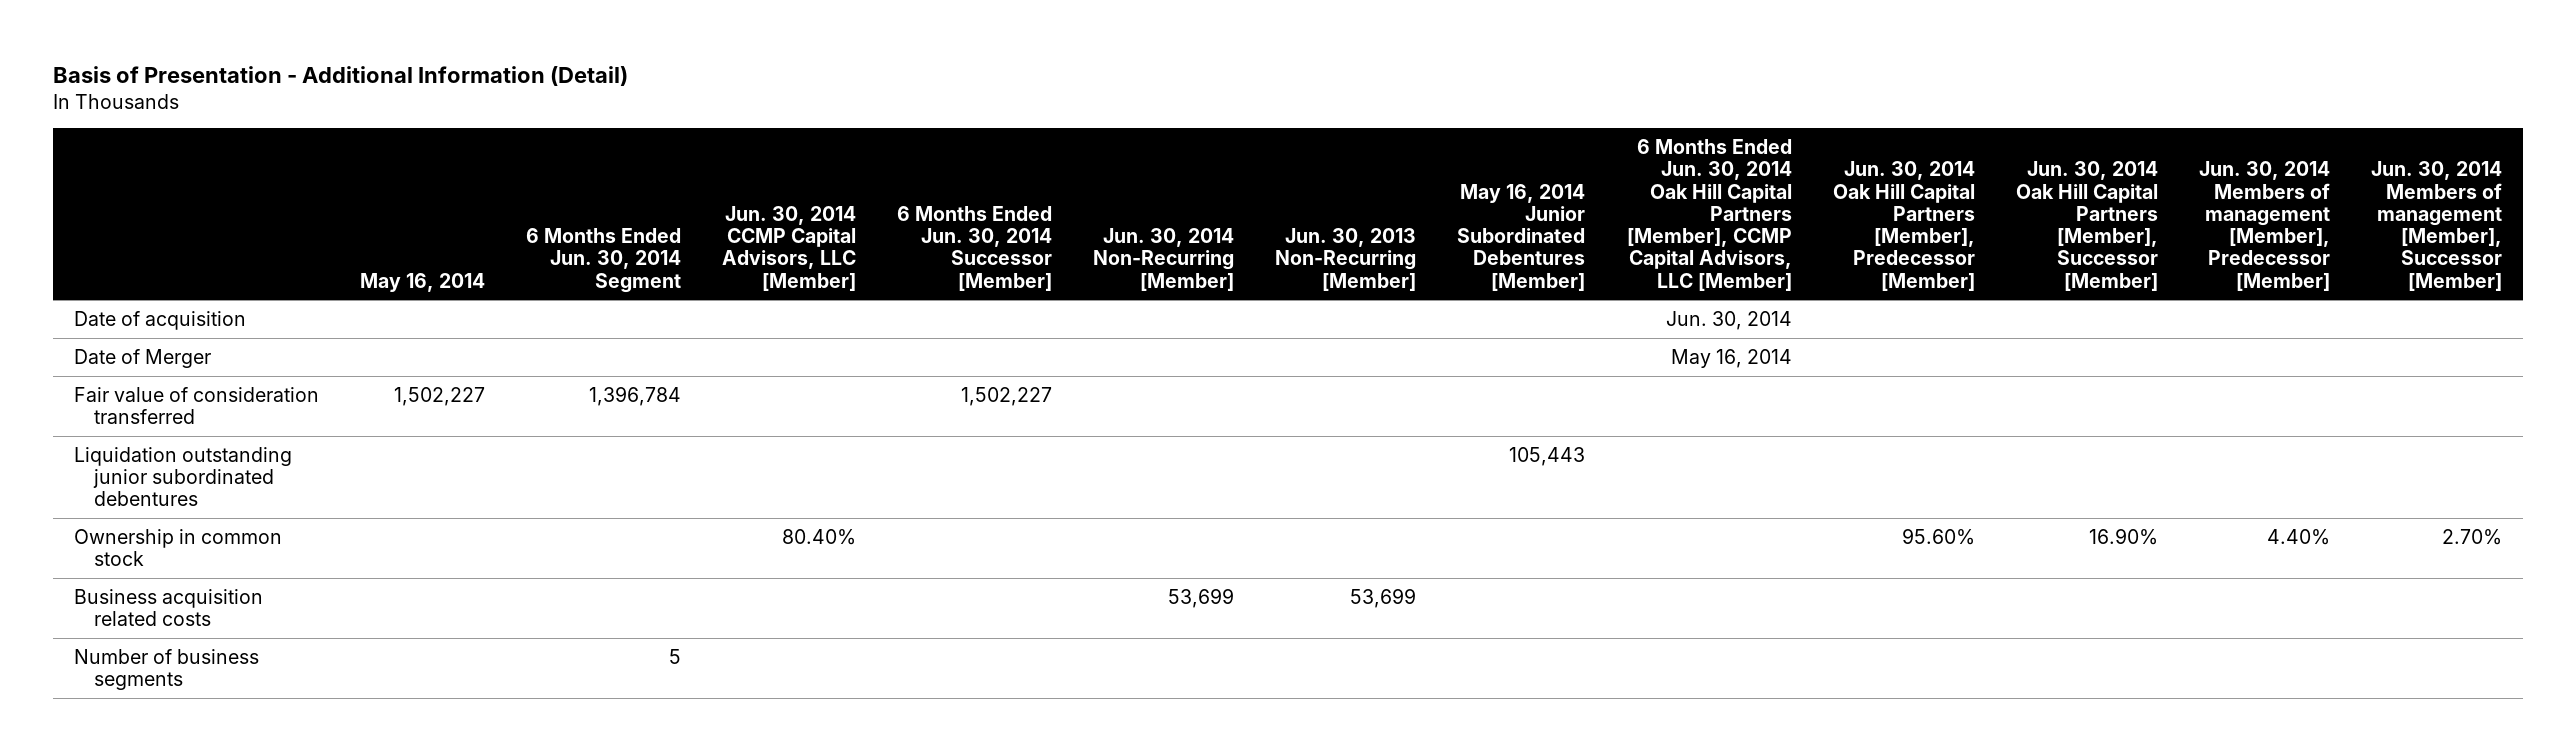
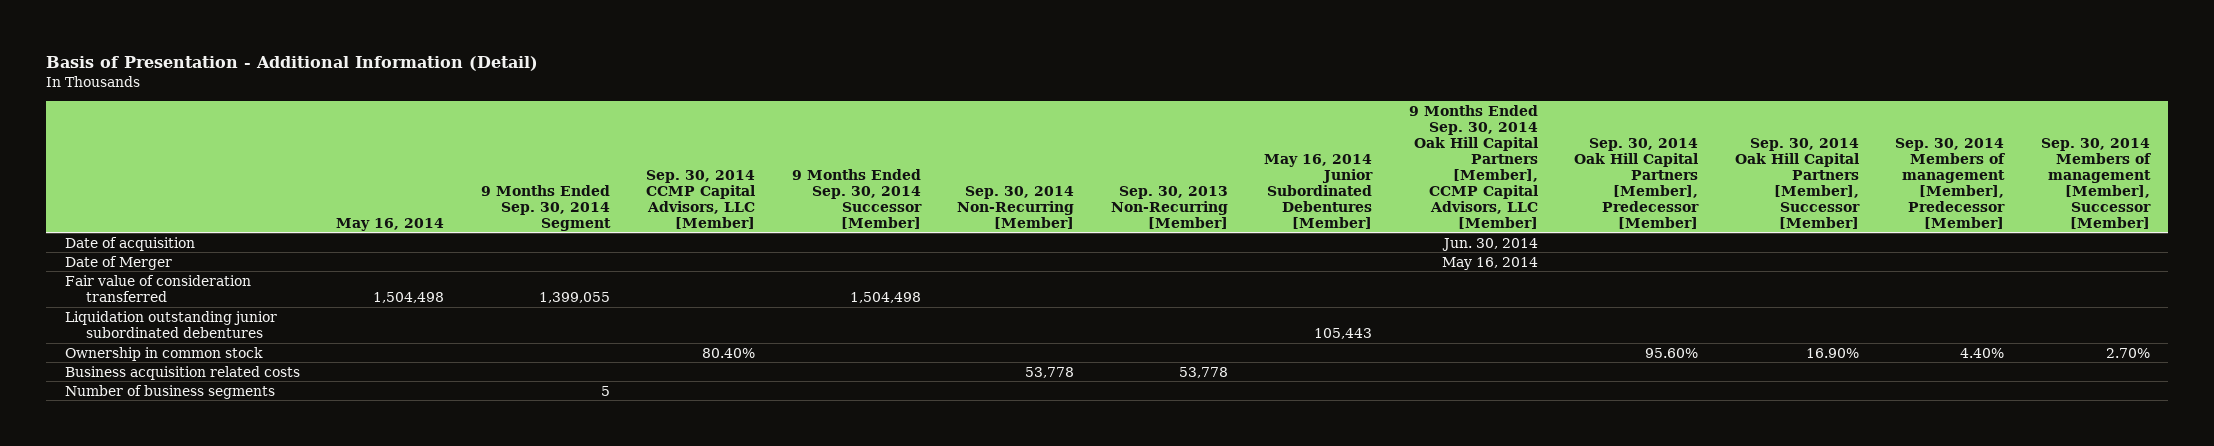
- | May 16, 2014 | 6 Months Ended Jun. 30, 2014 Segment | Jun. 30, 2014 CCMP Capital Advisors, LLC [Member] | 6 Months Ended Jun. 30, 2014 Successor [Member] | Jun. 30, 2014 Non-Recurring [Member] | Jun. 30, 2013 Non-Recurring [Member] | May 16, 2014 Junior Subordinated Debentures [Member] | 6 Months Ended Jun. 30, 2014 Oak Hill Capital Partners [Member], CCMP Capital Advisors, LLC [Member] | Jun. 30, 2014 Oak Hill Capital Partners [Member], Predecessor [Member] | Jun. 30, 2014 Oak Hill Capital Partners [Member], Successor [Member] | Jun. 30, 2014 Members of management [Member], Predecessor [Member] | Jun. 30, 2014 Members of management [Member], Successor [Member]
+ | May 16, 2014 | 9 Months Ended Sep. 30, 2014 Segment | Sep. 30, 2014 CCMP Capital Advisors, LLC [Member] | 9 Months Ended Sep. 30, 2014 Successor [Member] | Sep. 30, 2014 Non-Recurring [Member] | Sep. 30, 2013 Non-Recurring [Member] | May 16, 2014 Junior Subordinated Debentures [Member] | 9 Months Ended Sep. 30, 2014 Oak Hill Capital Partners [Member], CCMP Capital Advisors, LLC [Member] | Sep. 30, 2014 Oak Hill Capital Partners [Member], Predecessor [Member] | Sep. 30, 2014 Oak Hill Capital Partners [Member], Successor [Member] | Sep. 30, 2014 Members of management [Member], Predecessor [Member] | Sep. 30, 2014 Members of management [Member], Successor [Member]
- Fair value of consideration transferred | 1,502,227 | 1,396,784 | | 1,502,227 | | | | | | | |
+ Fair value of consideration transferred | 1,504,498 | 1,399,055 | | 1,504,498 | | | | | | | |

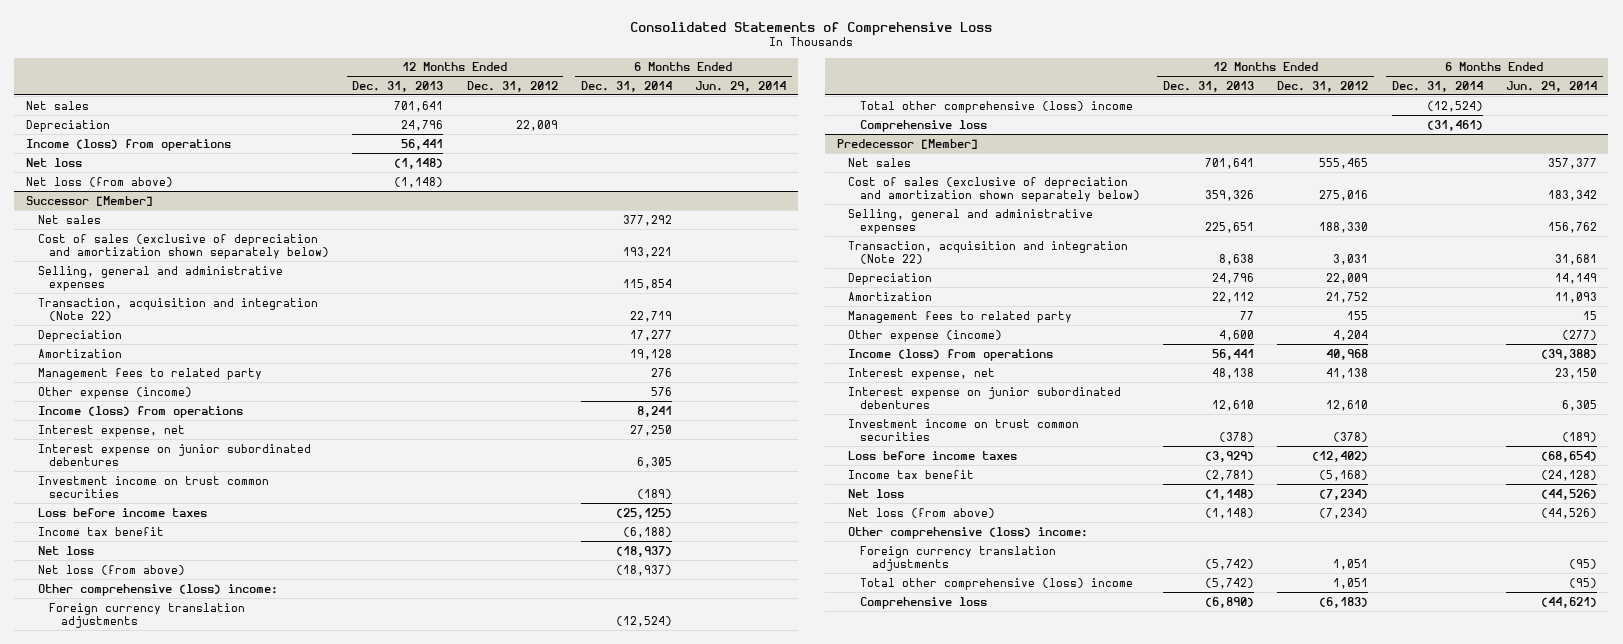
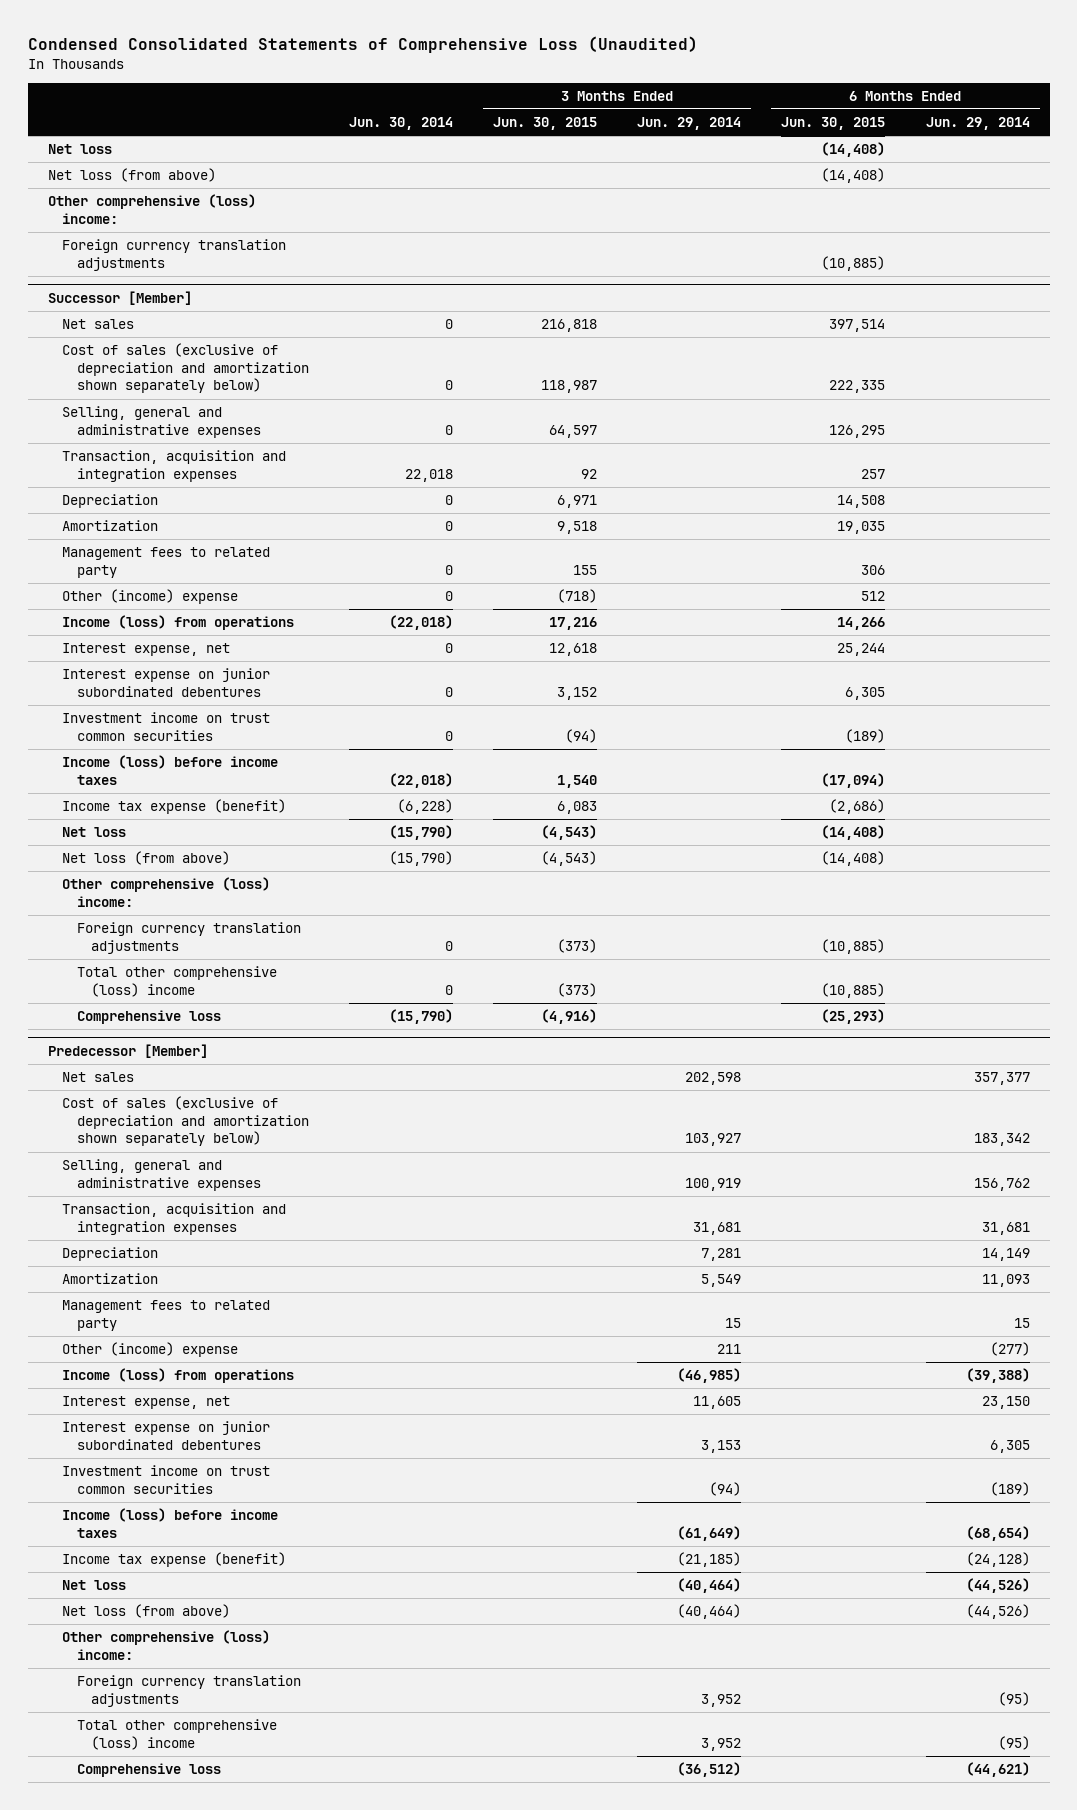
- Consolidated Statements of Comprehensive Loss
+ Condensed Consolidated Statements of Comprehensive Loss (Unaudited)
- | 12 Months Ended Dec. 31, 2013 | 12 Months Ended Dec. 31, 2012 | 6 Months Ended Dec. 31, 2014 | 6 Months Ended Jun. 29, 2014
+ | Jun. 30, 2014 | 3 Months Ended Jun. 30, 2015 | 3 Months Ended Jun. 29, 2014 | 6 Months Ended Jun. 30, 2015 | 6 Months Ended Jun. 29, 2014
- Net sales | 701,641 | | |
- Depreciation | 24,796 | 22,009 | |
- Income (loss) from operations | 56,441 | | |
+ Other comprehensive (loss) income:
+ Foreign currency translation adjustments | | | | (10,885) |
@ Successor [Member]
- Transaction, acquisition and integration (Note 22) | | | 22,719 |
+ Transaction, acquisition and integration expenses | 22,018 | 92 | | 257 |
- Other expense (income) | | | 576 |
+ Other (income) expense | 0 | (718) | | 512 |
- Loss before income taxes | | | (25,125) |
- Income tax benefit | | | (6,188) |
+ Income (loss) before income taxes | (22,018) | 1,540 | | (17,094) |
+ Income tax expense (benefit) | (6,228) | 6,083 | | (2,686) |
@ Predecessor [Member]
- Transaction, acquisition and integration (Note 22) | 8,638 | 3,031 | | 31,681
+ Transaction, acquisition and integration expenses | | | 31,681 | | 31,681
- Other expense (income) | 4,600 | 4,204 | | (277)
+ Other (income) expense | | | 211 | | (277)
- Loss before income taxes | (3,929) | (12,402) | | (68,654)
- Income tax benefit | (2,781) | (5,168) | | (24,128)
+ Income (loss) before income taxes | | | (61,649) | | (68,654)
+ Income tax expense (benefit) | | | (21,185) | | (24,128)

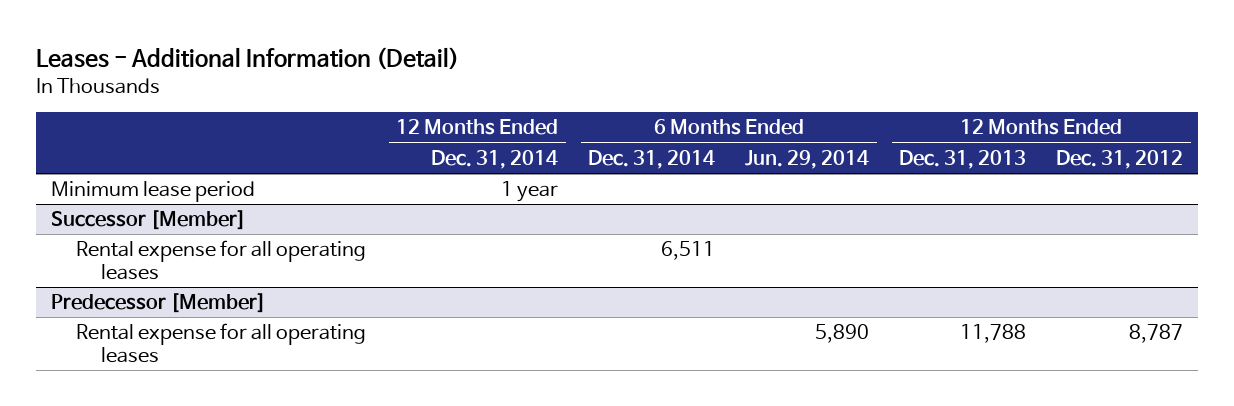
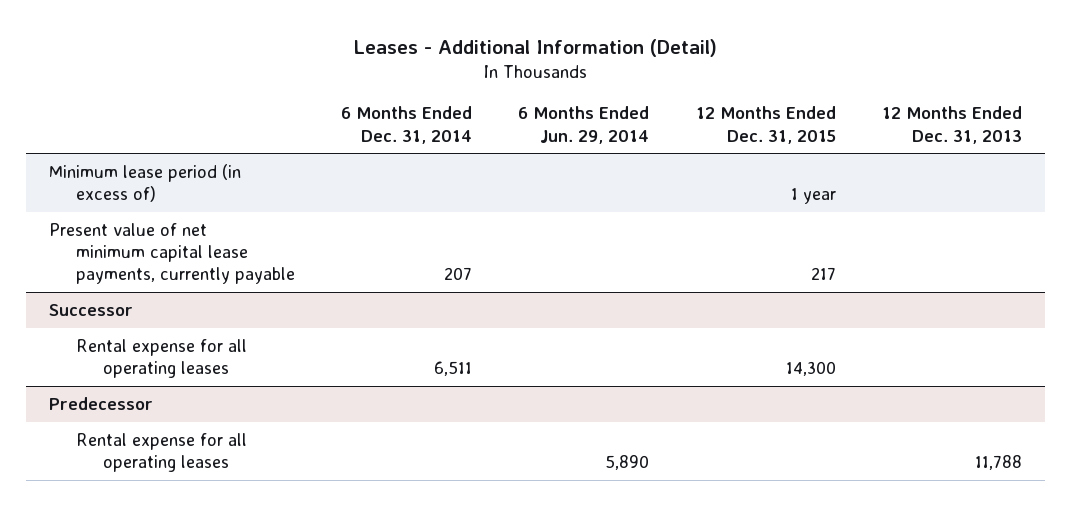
- | 12 Months Ended Dec. 31, 2014 | 6 Months Ended Dec. 31, 2014 | 6 Months Ended Jun. 29, 2014 | 12 Months Ended Dec. 31, 2013 | 12 Months Ended Dec. 31, 2012
+ | 6 Months Ended Dec. 31, 2014 | 6 Months Ended Jun. 29, 2014 | 12 Months Ended Dec. 31, 2015 | 12 Months Ended Dec. 31, 2013
- Minimum lease period | 1 year | | | |
- Successor [Member]
+ Minimum lease period (in excess of) | | | 1 year |
+ Present value of net minimum capital lease payments, currently payable | 207 | | 217 |
+ Successor
- Predecessor [Member]
+ Predecessor

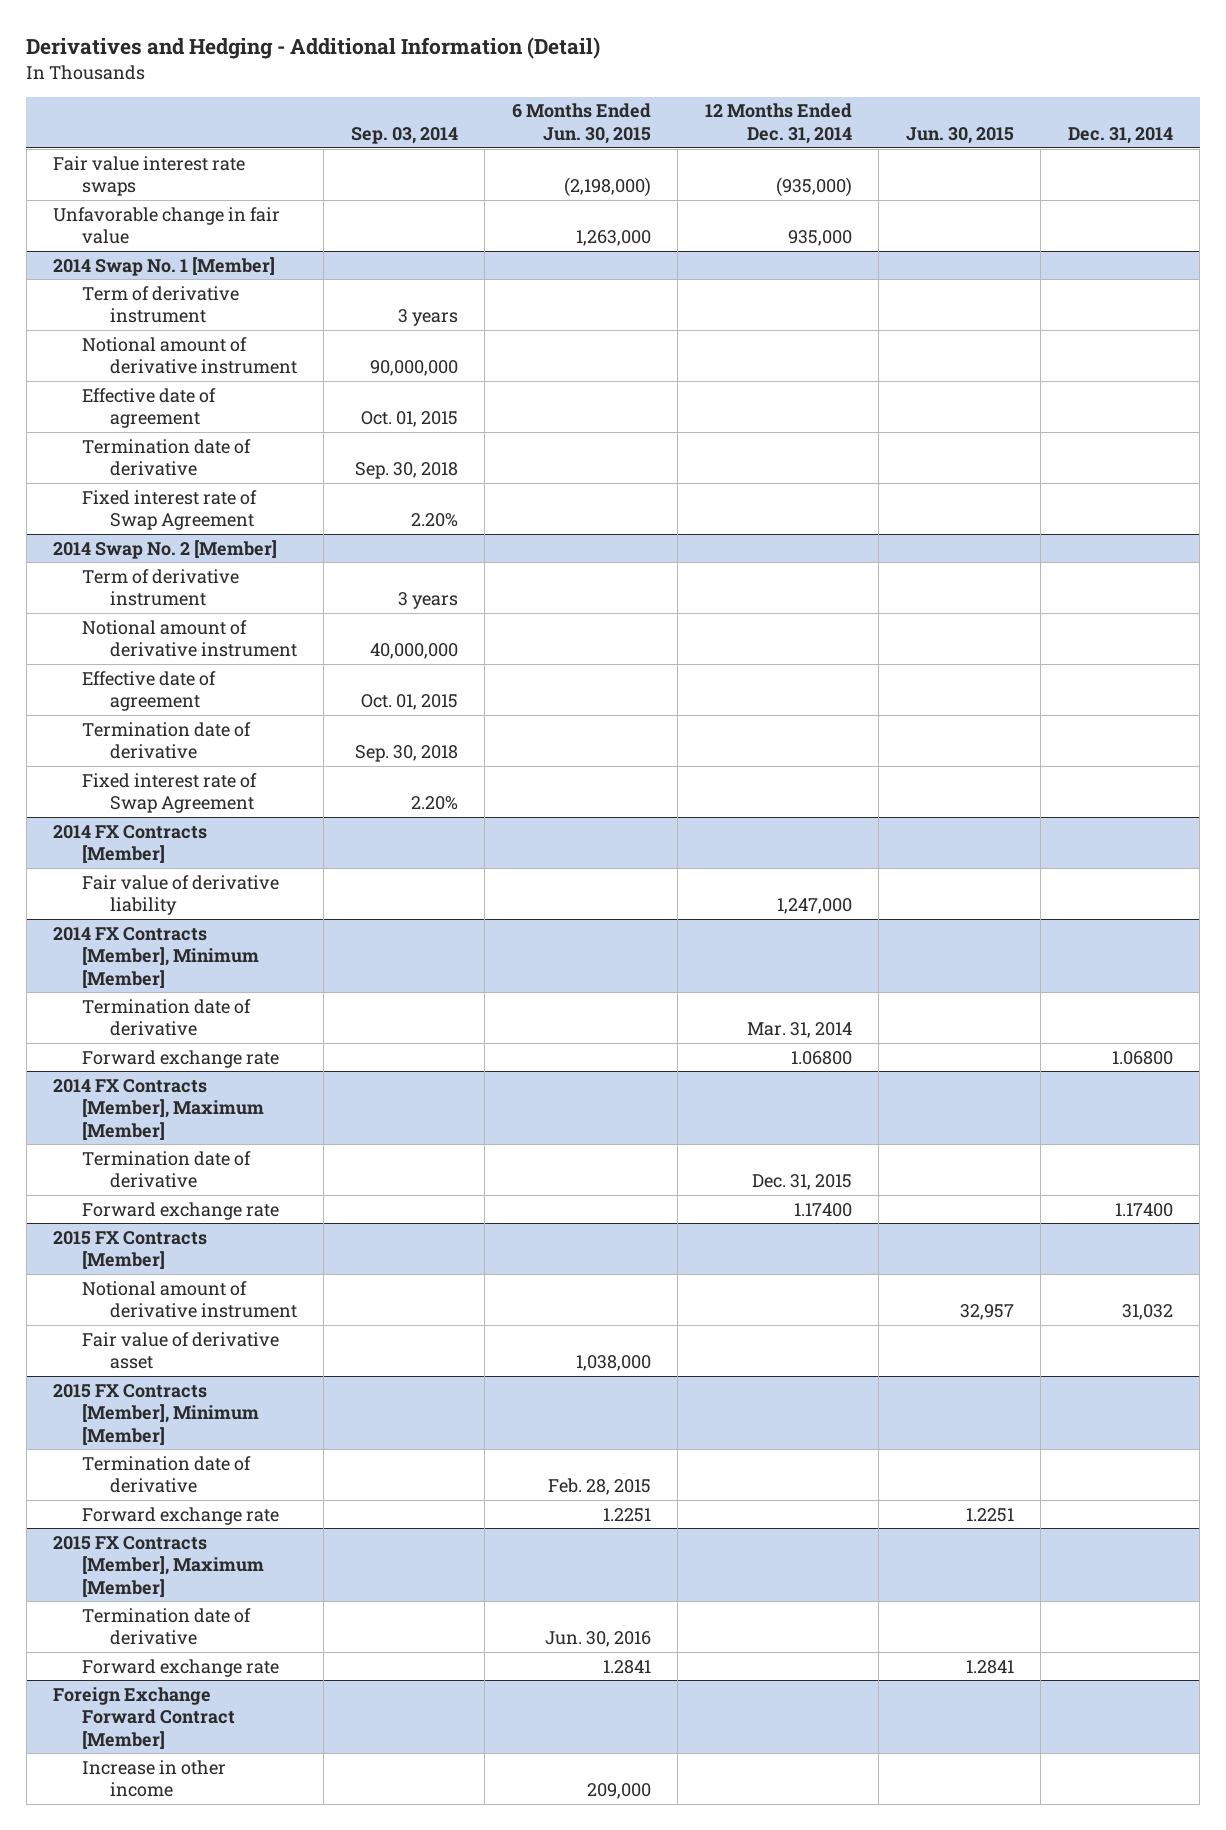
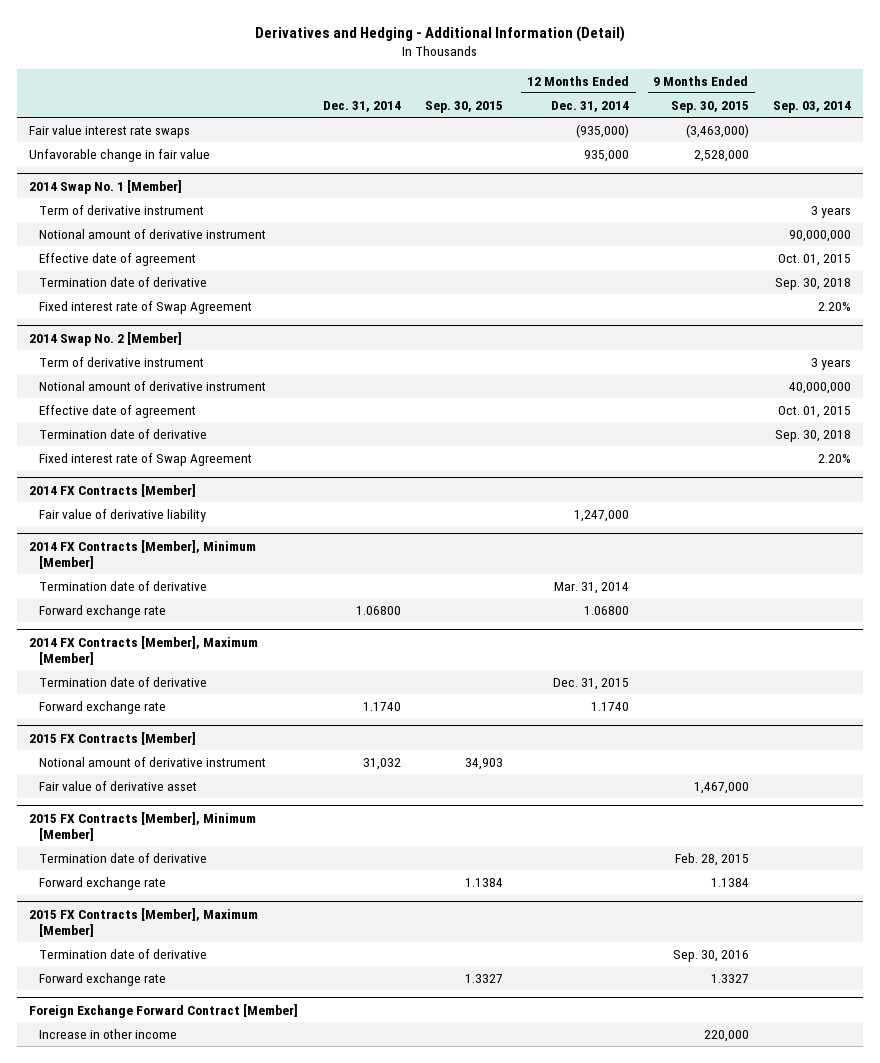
- | Sep. 03, 2014 | 6 Months Ended Jun. 30, 2015 | 12 Months Ended Dec. 31, 2014 | Jun. 30, 2015 | Dec. 31, 2014
+ | Dec. 31, 2014 | Sep. 30, 2015 | 12 Months Ended Dec. 31, 2014 | 9 Months Ended Sep. 30, 2015 | Sep. 03, 2014
@ 2014 FX Contracts [Member], Maximum [Member]
- Forward exchange rate | | | 1.17400 | | 1.17400
+ Forward exchange rate | 1.1740 | | 1.1740 | |

